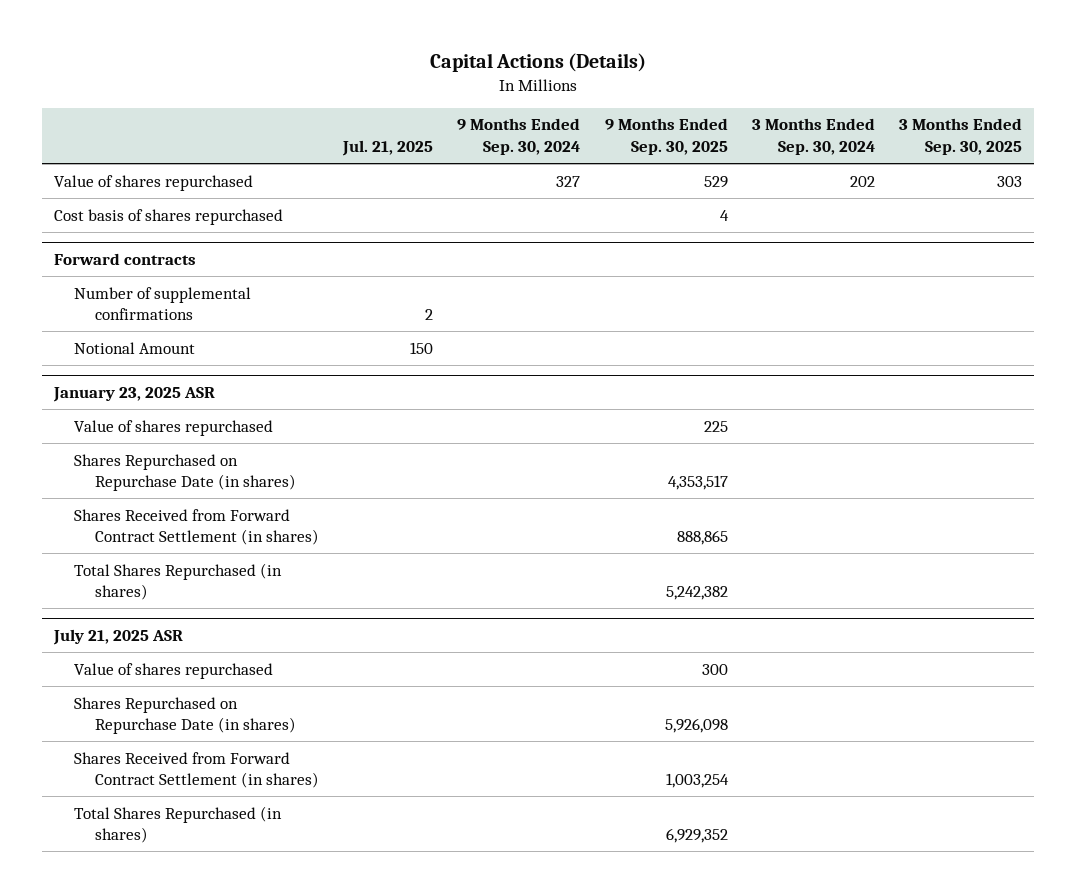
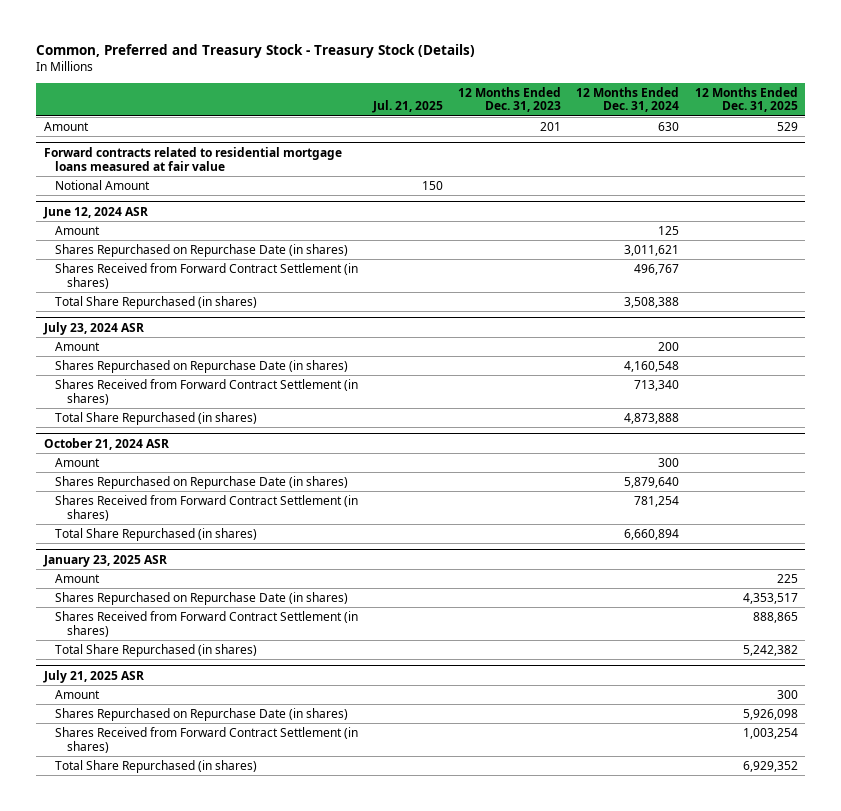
- Capital Actions (Details)
+ Common, Preferred and Treasury Stock - Treasury Stock (Details)
- | Jul. 21, 2025 | 9 Months Ended Sep. 30, 2024 | 9 Months Ended Sep. 30, 2025 | 3 Months Ended Sep. 30, 2024 | 3 Months Ended Sep. 30, 2025
+ | Jul. 21, 2025 | 12 Months Ended Dec. 31, 2023 | 12 Months Ended Dec. 31, 2024 | 12 Months Ended Dec. 31, 2025
- Value of shares repurchased | | 327 | 529 | 202 | 303
- Cost basis of shares repurchased | | | 4 | |
- Forward contracts
- Number of supplemental confirmations | 2 | | | |
+ Amount | | 201 | 630 | 529
+ Forward contracts related to residential mortgage loans measured at fair value
+ June 12, 2024 ASR
+ Amount | | | 125 |
+ Shares Repurchased on Repurchase Date (in shares) | | | 3,011,621 |
+ Shares Received from Forward Contract Settlement (in shares) | | | 496,767 |
+ Total Share Repurchased (in shares) | | | 3,508,388 |
+ July 23, 2024 ASR
+ Amount | | | 200 |
+ Shares Repurchased on Repurchase Date (in shares) | | | 4,160,548 |
+ Shares Received from Forward Contract Settlement (in shares) | | | 713,340 |
+ Total Share Repurchased (in shares) | | | 4,873,888 |
+ October 21, 2024 ASR
+ Amount | | | 300 |
+ Shares Repurchased on Repurchase Date (in shares) | | | 5,879,640 |
+ Shares Received from Forward Contract Settlement (in shares) | | | 781,254 |
+ Total Share Repurchased (in shares) | | | 6,660,894 |
@ January 23, 2025 ASR
- Value of shares repurchased | | | 225 | |
+ Amount | | | | 225
- Total Shares Repurchased (in shares) | | | 5,242,382 | |
+ Total Share Repurchased (in shares) | | | | 5,242,382
@ July 21, 2025 ASR
- Value of shares repurchased | | | 300 | |
+ Amount | | | | 300
- Total Shares Repurchased (in shares) | | | 6,929,352 | |
+ Total Share Repurchased (in shares) | | | | 6,929,352

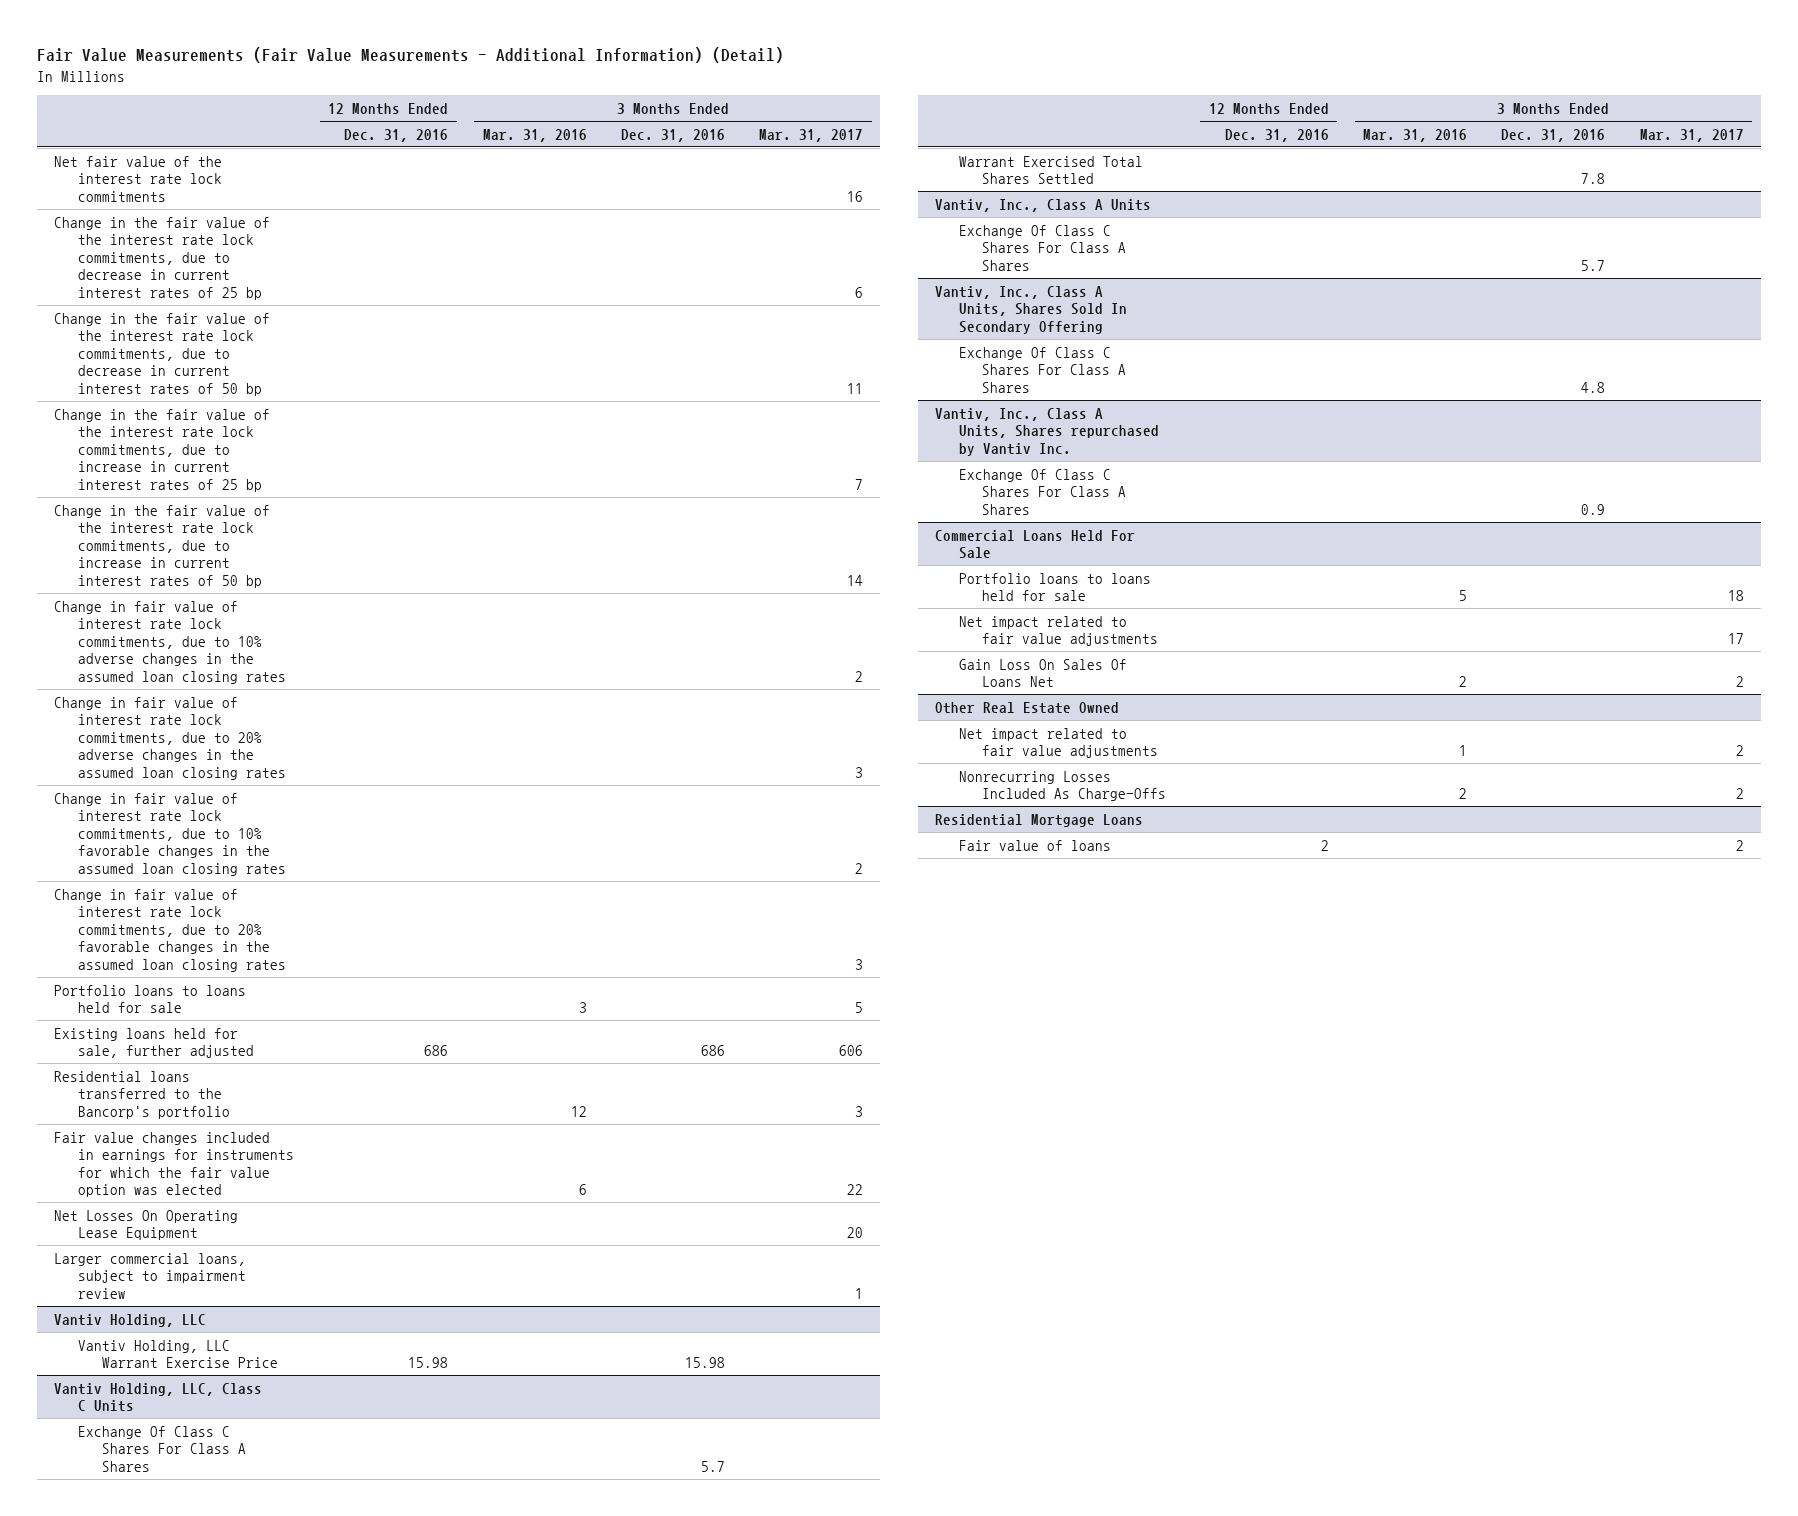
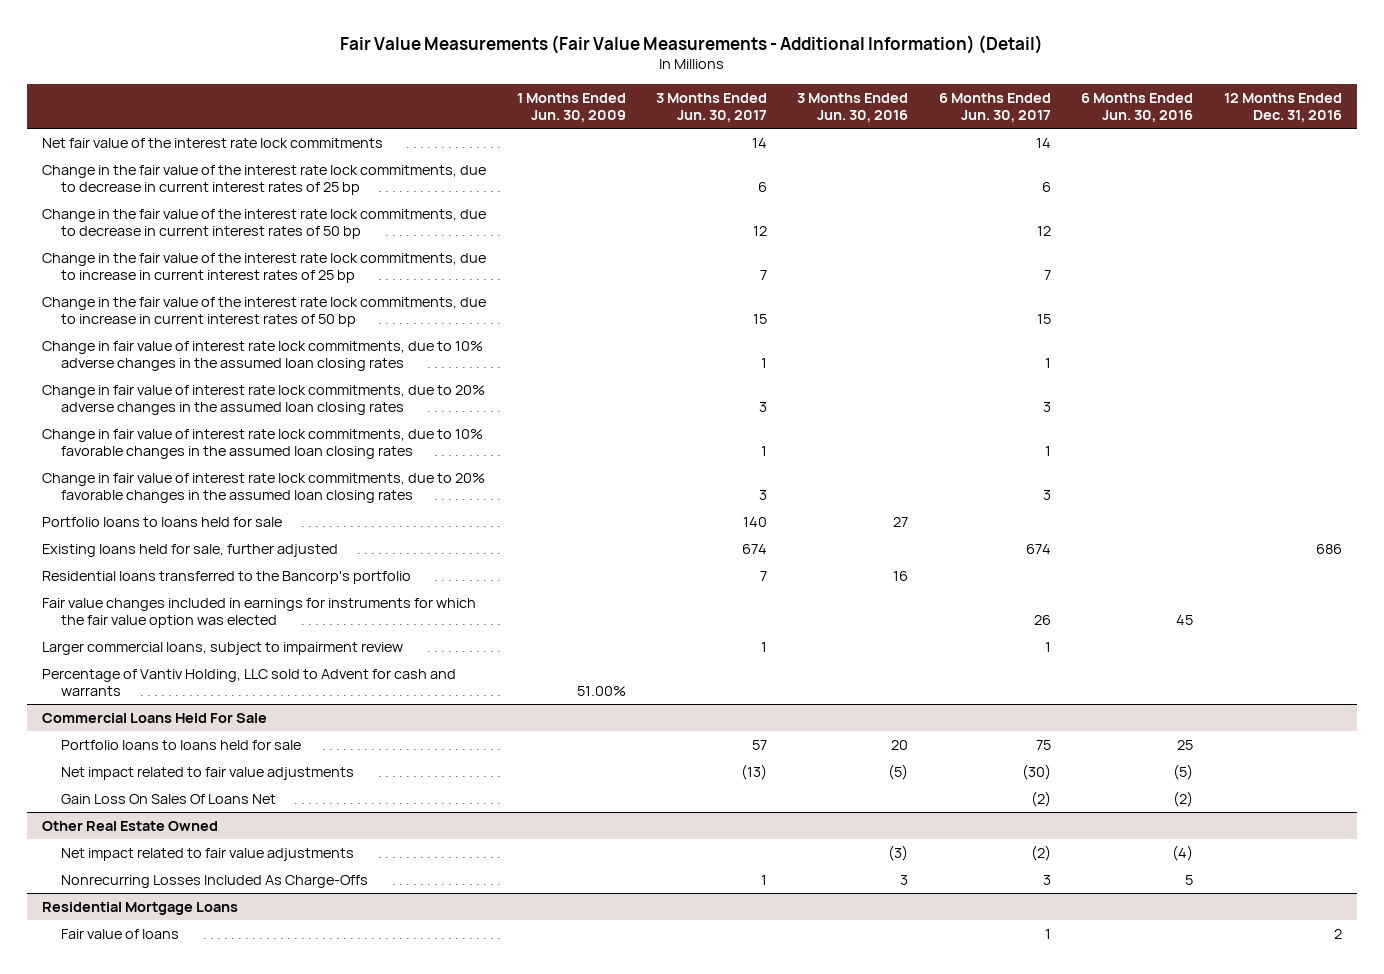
- | 12 Months Ended Dec. 31, 2016 | 3 Months Ended Mar. 31, 2016 | 3 Months Ended Dec. 31, 2016 | 3 Months Ended Mar. 31, 2017
+ | 1 Months Ended Jun. 30, 2009 | 3 Months Ended Jun. 30, 2017 | 3 Months Ended Jun. 30, 2016 | 6 Months Ended Jun. 30, 2017 | 6 Months Ended Jun. 30, 2016 | 12 Months Ended Dec. 31, 2016
- Net Losses On Operating Lease Equipment | | | | 20
- Vantiv Holding, LLC
- Vantiv Holding, LLC Warrant Exercise Price | 15.98 | | 15.98 |
- Vantiv Holding, LLC, Class C Units
- Exchange Of Class C Shares For Class A Shares | | | 5.7 |
- Warrant Exercised Total Shares Settled | | | 7.8 |
- Vantiv, Inc., Class A Units
- Exchange Of Class C Shares For Class A Shares | | | 5.7 |
- Vantiv, Inc., Class A Units, Shares Sold In Secondary Offering
- Exchange Of Class C Shares For Class A Shares | | | 4.8 |
- Vantiv, Inc., Class A Units, Shares repurchased by Vantiv Inc.
- Exchange Of Class C Shares For Class A Shares | | | 0.9 |
+ Percentage of Vantiv Holding, LLC sold to Advent for cash and warrants | 51.00% | | | | |

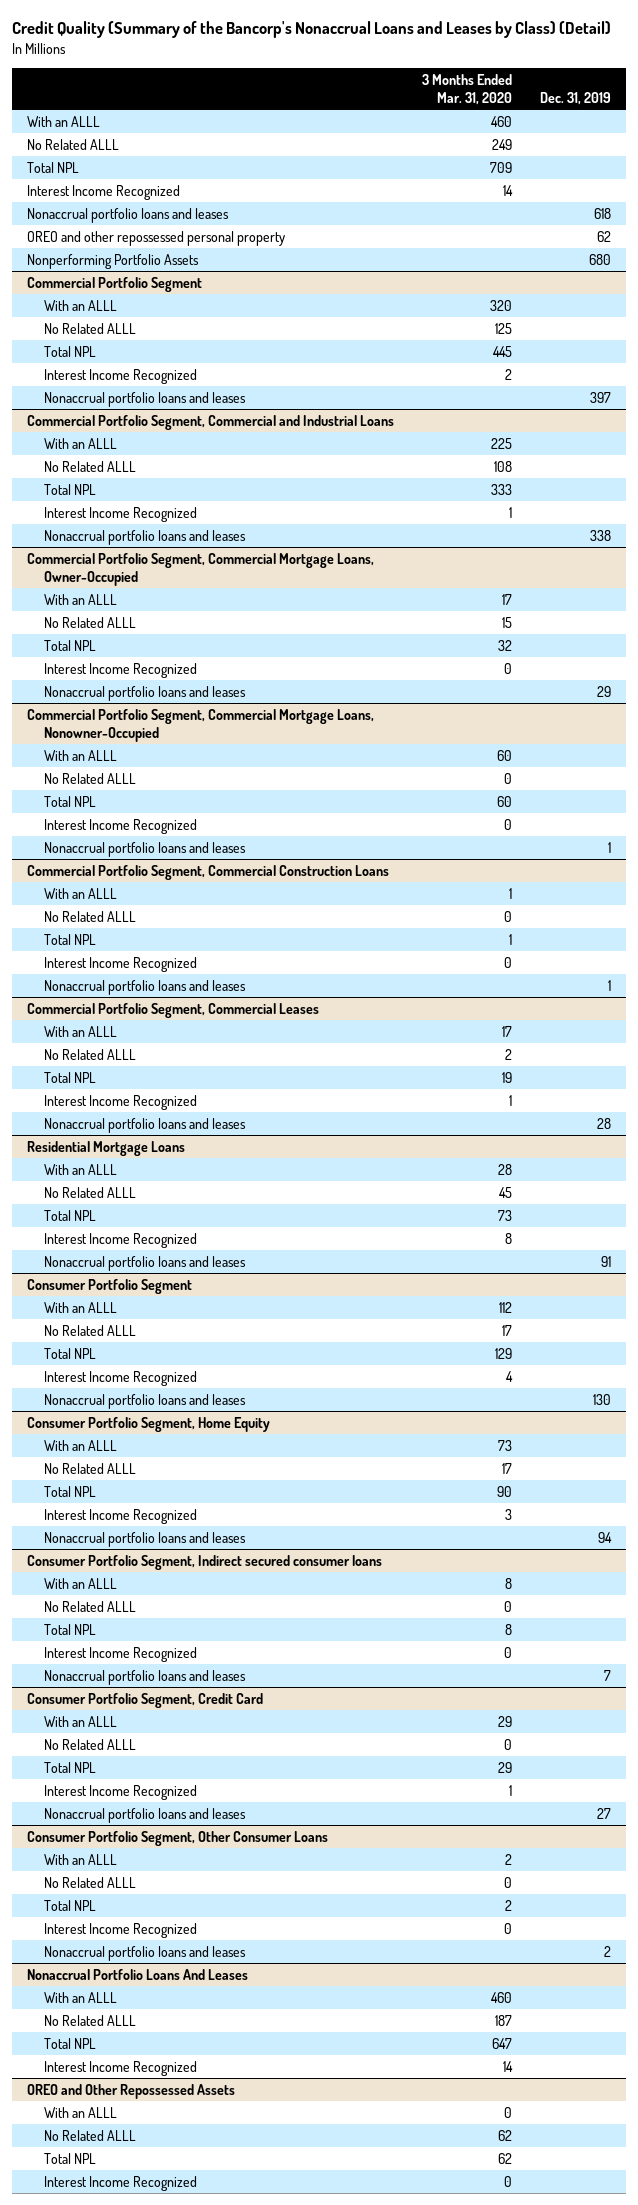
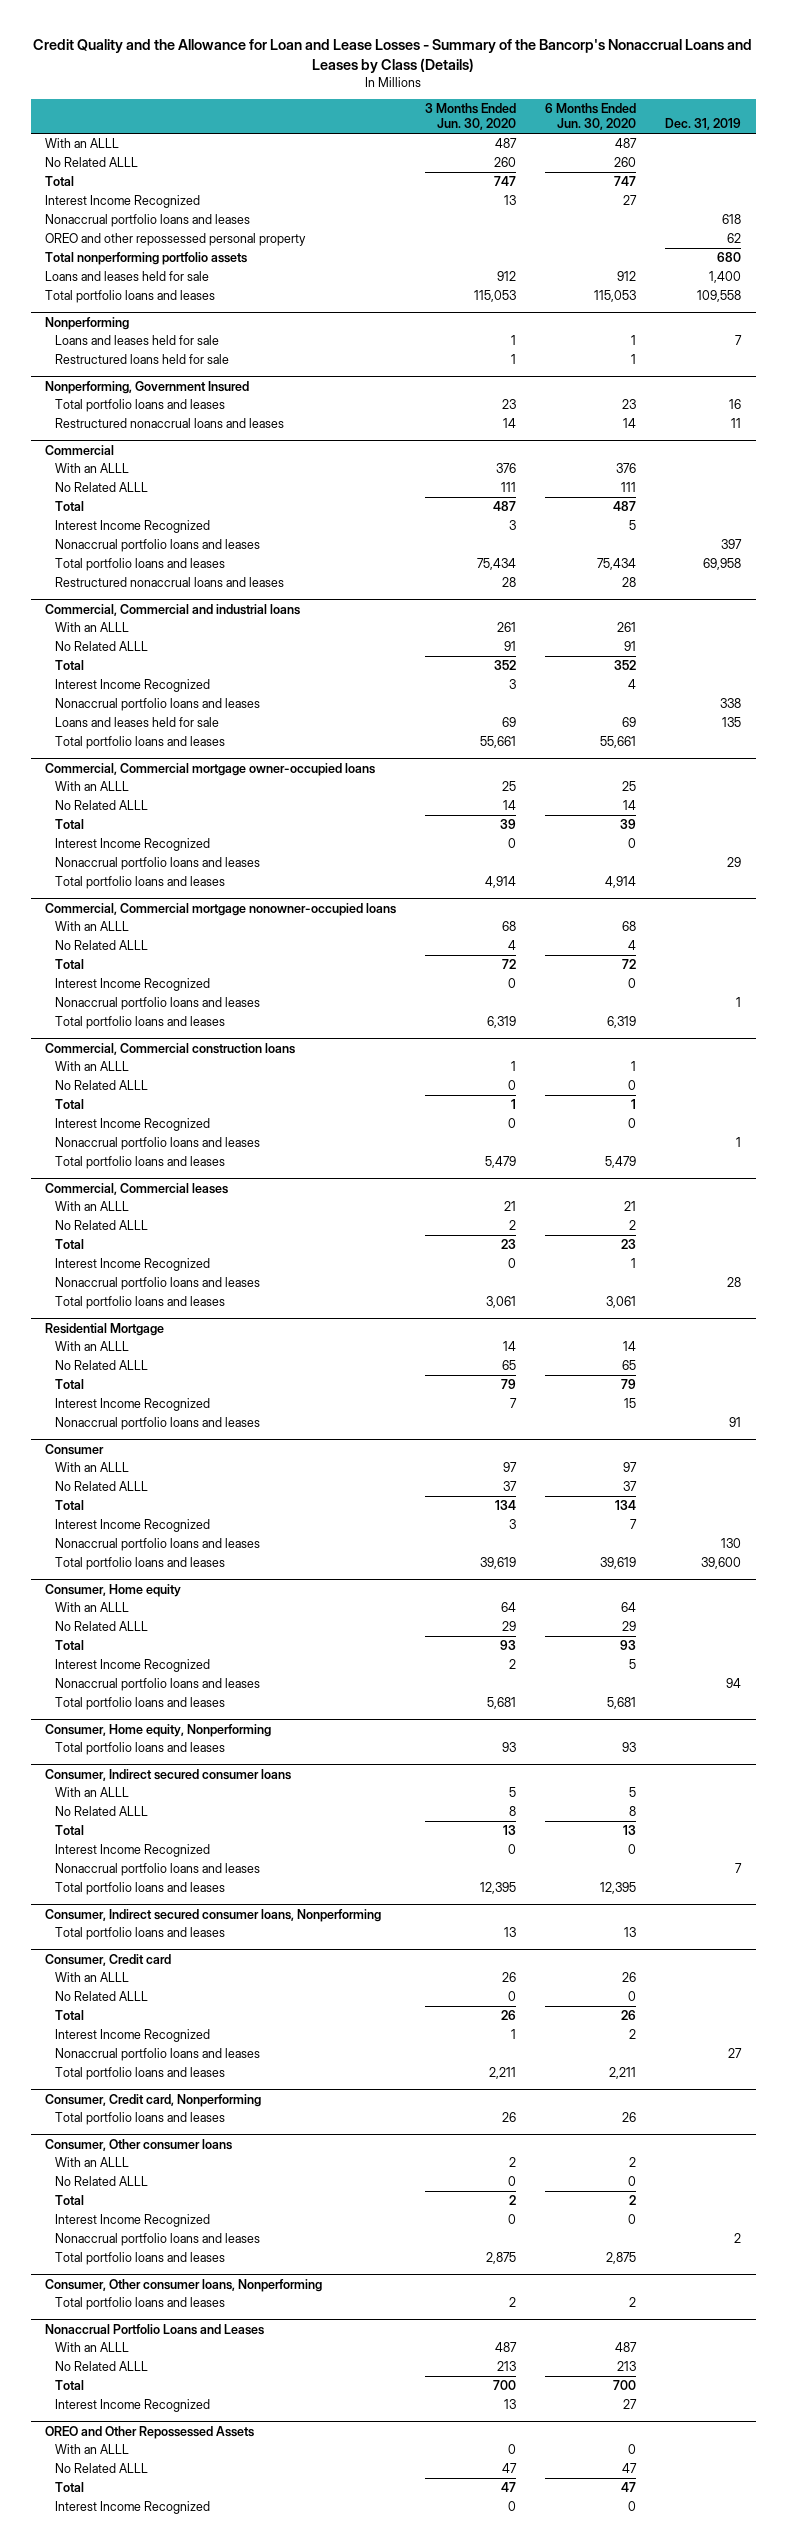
- Credit Quality (Summary of the Bancorp's Nonaccrual Loans and Leases by Class) (Detail)
+ Credit Quality and the Allowance for Loan and Lease Losses - Summary of the Bancorp's Nonaccrual Loans and Leases by Class (Details)
- | 3 Months Ended Mar. 31, 2020 | Dec. 31, 2019
+ | 3 Months Ended Jun. 30, 2020 | 6 Months Ended Jun. 30, 2020 | Dec. 31, 2019
- Total NPL | 709 |
+ Total | 747 | 747 |
- Nonperforming Portfolio Assets | | 680
- Commercial Portfolio Segment
+ Total nonperforming portfolio assets | | | 680
+ Loans and leases held for sale | 912 | 912 | 1,400
+ Total portfolio loans and leases | 115,053 | 115,053 | 109,558
+ Nonperforming
+ Loans and leases held for sale | 1 | 1 | 7
+ Restructured loans held for sale | 1 | 1 |
+ Nonperforming, Government Insured
+ Total portfolio loans and leases | 23 | 23 | 16
+ Restructured nonaccrual loans and leases | 14 | 14 | 11
+ Commercial
- Total NPL | 445 |
+ Total | 487 | 487 |
- Commercial Portfolio Segment, Commercial and Industrial Loans
+ Total portfolio loans and leases | 75,434 | 75,434 | 69,958
+ Restructured nonaccrual loans and leases | 28 | 28 |
+ Commercial, Commercial and industrial loans
- Total NPL | 333 |
+ Total | 352 | 352 |
- Commercial Portfolio Segment, Commercial Mortgage Loans, Owner-Occupied
+ Loans and leases held for sale | 69 | 69 | 135
+ Total portfolio loans and leases | 55,661 | 55,661 |
+ Commercial, Commercial mortgage owner-occupied loans
- Total NPL | 32 |
+ Total | 39 | 39 |
- Commercial Portfolio Segment, Commercial Mortgage Loans, Nonowner-Occupied
+ Total portfolio loans and leases | 4,914 | 4,914 |
+ Commercial, Commercial mortgage nonowner-occupied loans
- Total NPL | 60 |
+ Total | 72 | 72 |
- Commercial Portfolio Segment, Commercial Construction Loans
+ Total portfolio loans and leases | 6,319 | 6,319 |
+ Commercial, Commercial construction loans
- Total NPL | 1 |
+ Total | 1 | 1 |
- Commercial Portfolio Segment, Commercial Leases
+ Total portfolio loans and leases | 5,479 | 5,479 |
+ Commercial, Commercial leases
- Total NPL | 19 |
+ Total | 23 | 23 |
- Residential Mortgage Loans
+ Total portfolio loans and leases | 3,061 | 3,061 |
+ Residential Mortgage
- Total NPL | 73 |
+ Total | 79 | 79 |
- Consumer Portfolio Segment
+ Consumer
- Total NPL | 129 |
+ Total | 134 | 134 |
- Consumer Portfolio Segment, Home Equity
+ Total portfolio loans and leases | 39,619 | 39,619 | 39,600
+ Consumer, Home equity
- Total NPL | 90 |
+ Total | 93 | 93 |
- Consumer Portfolio Segment, Indirect secured consumer loans
+ Total portfolio loans and leases | 5,681 | 5,681 |
+ Consumer, Home equity, Nonperforming
+ Total portfolio loans and leases | 93 | 93 |
+ Consumer, Indirect secured consumer loans
- Total NPL | 8 |
+ Total | 13 | 13 |
- Consumer Portfolio Segment, Credit Card
+ Total portfolio loans and leases | 12,395 | 12,395 |
+ Consumer, Indirect secured consumer loans, Nonperforming
+ Total portfolio loans and leases | 13 | 13 |
+ Consumer, Credit card
- Total NPL | 29 |
+ Total | 26 | 26 |
- Consumer Portfolio Segment, Other Consumer Loans
+ Total portfolio loans and leases | 2,211 | 2,211 |
+ Consumer, Credit card, Nonperforming
+ Total portfolio loans and leases | 26 | 26 |
+ Consumer, Other consumer loans
- Total NPL | 2 |
+ Total | 2 | 2 |
- Nonaccrual Portfolio Loans And Leases
+ Total portfolio loans and leases | 2,875 | 2,875 |
+ Consumer, Other consumer loans, Nonperforming
+ Total portfolio loans and leases | 2 | 2 |
+ Nonaccrual Portfolio Loans and Leases
- Total NPL | 647 |
+ Total | 700 | 700 |
@ OREO and Other Repossessed Assets
- Total NPL | 62 |
+ Total | 47 | 47 |

